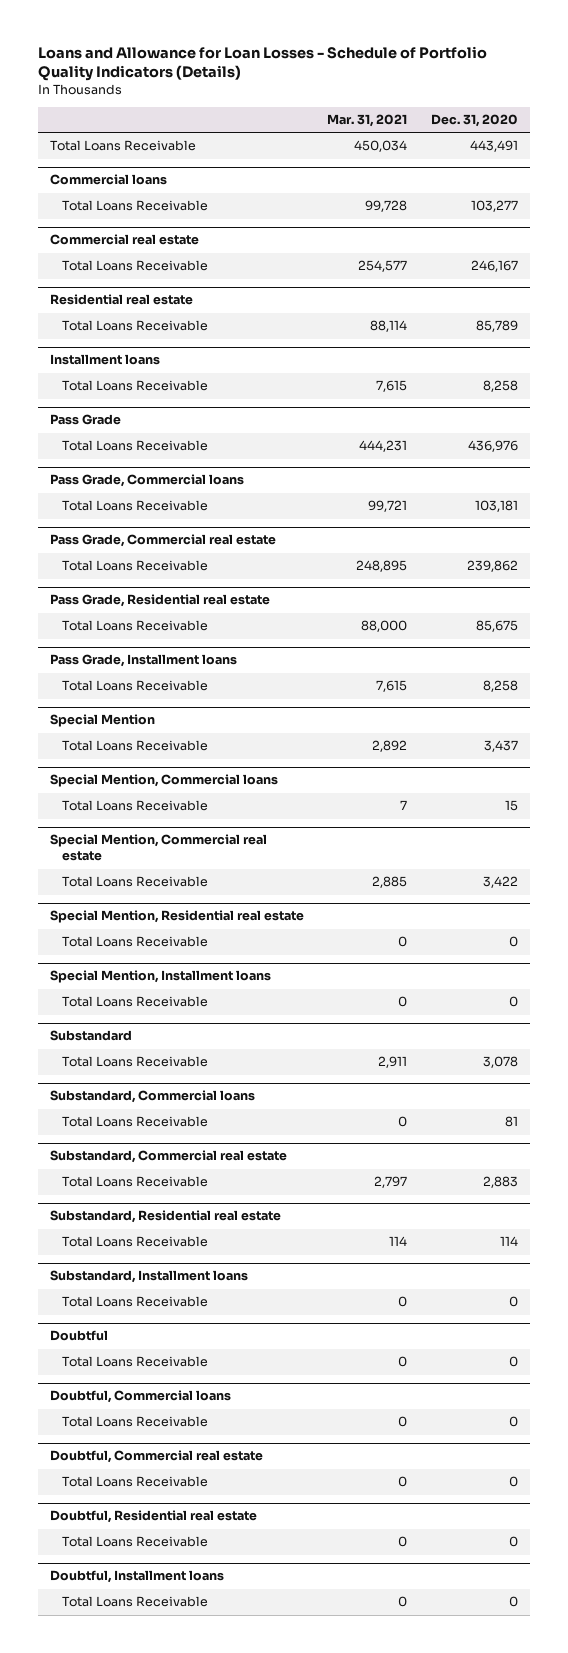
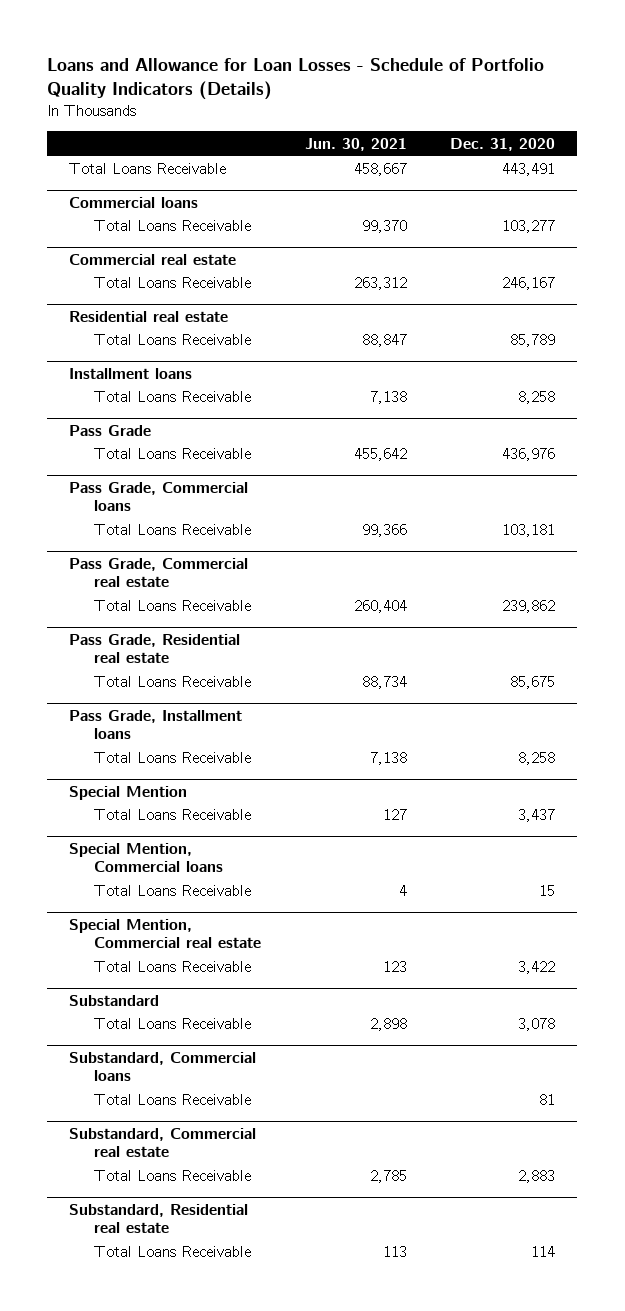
- | Mar. 31, 2021 | Dec. 31, 2020
+ | Jun. 30, 2021 | Dec. 31, 2020
- Special Mention, Residential real estate
- Total Loans Receivable | 0 | 0
- Special Mention, Installment loans
- Total Loans Receivable | 0 | 0
- Substandard, Installment loans
- Total Loans Receivable | 0 | 0
- Doubtful
- Total Loans Receivable | 0 | 0
- Doubtful, Commercial loans
- Total Loans Receivable | 0 | 0
- Doubtful, Commercial real estate
- Total Loans Receivable | 0 | 0
- Doubtful, Residential real estate
- Total Loans Receivable | 0 | 0
- Doubtful, Installment loans
- Total Loans Receivable | 0 | 0

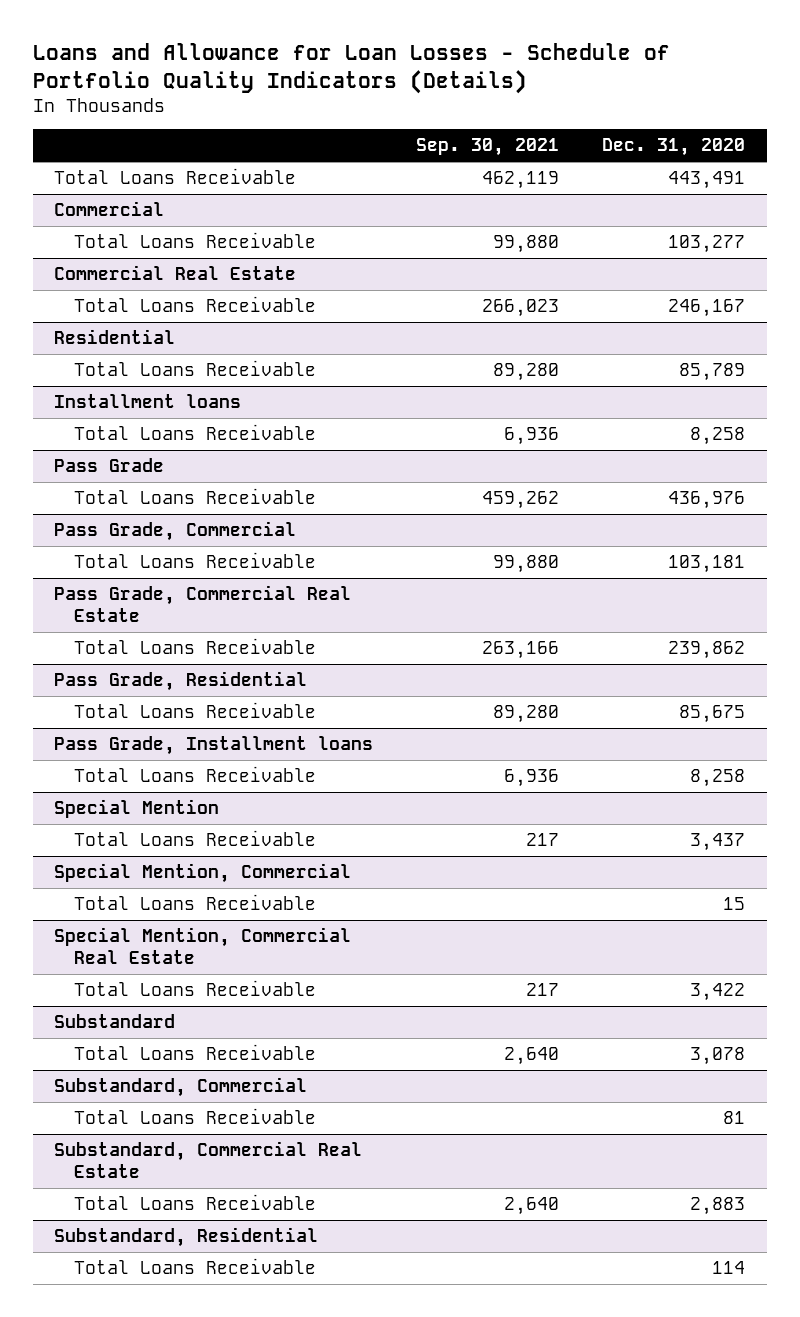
- | Jun. 30, 2021 | Dec. 31, 2020
+ | Sep. 30, 2021 | Dec. 31, 2020
- Commercial loans
+ Commercial
- Commercial real estate
+ Commercial Real Estate
- Residential real estate
+ Residential
- Pass Grade, Commercial loans
+ Pass Grade, Commercial
- Pass Grade, Commercial real estate
+ Pass Grade, Commercial Real Estate
- Pass Grade, Residential real estate
+ Pass Grade, Residential
- Special Mention, Commercial loans
+ Special Mention, Commercial
- Special Mention, Commercial real estate
+ Special Mention, Commercial Real Estate
- Substandard, Commercial loans
+ Substandard, Commercial
- Substandard, Commercial real estate
+ Substandard, Commercial Real Estate
- Substandard, Residential real estate
+ Substandard, Residential

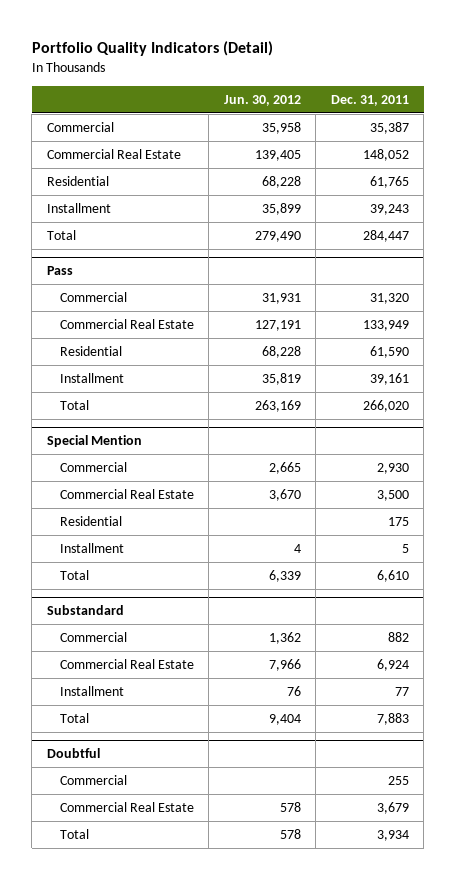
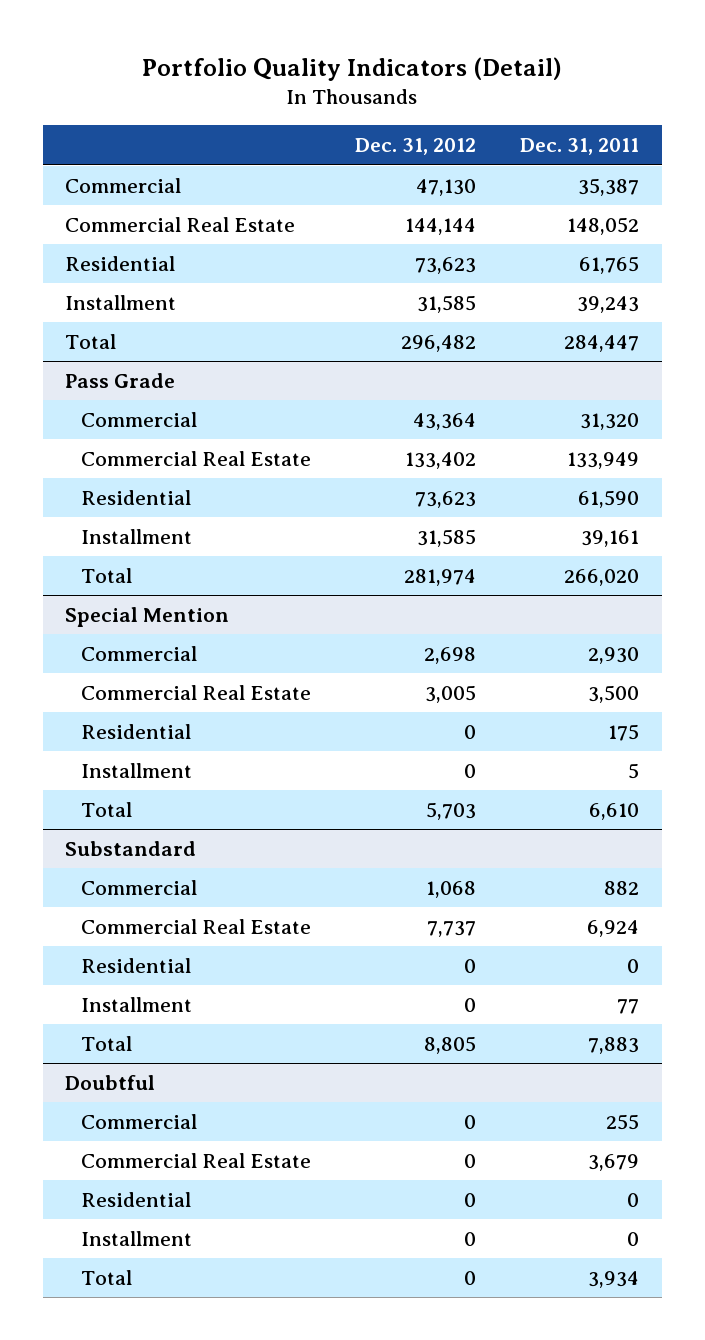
- | Jun. 30, 2012 | Dec. 31, 2011
+ | Dec. 31, 2012 | Dec. 31, 2011
- Pass
+ Pass Grade
@ Substandard
+ Residential | 0 | 0
@ Doubtful
+ Residential | 0 | 0
+ Installment | 0 | 0

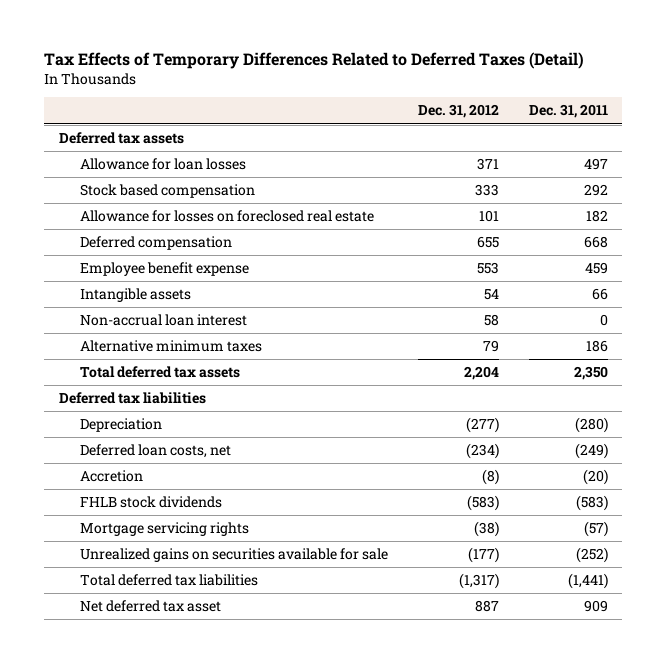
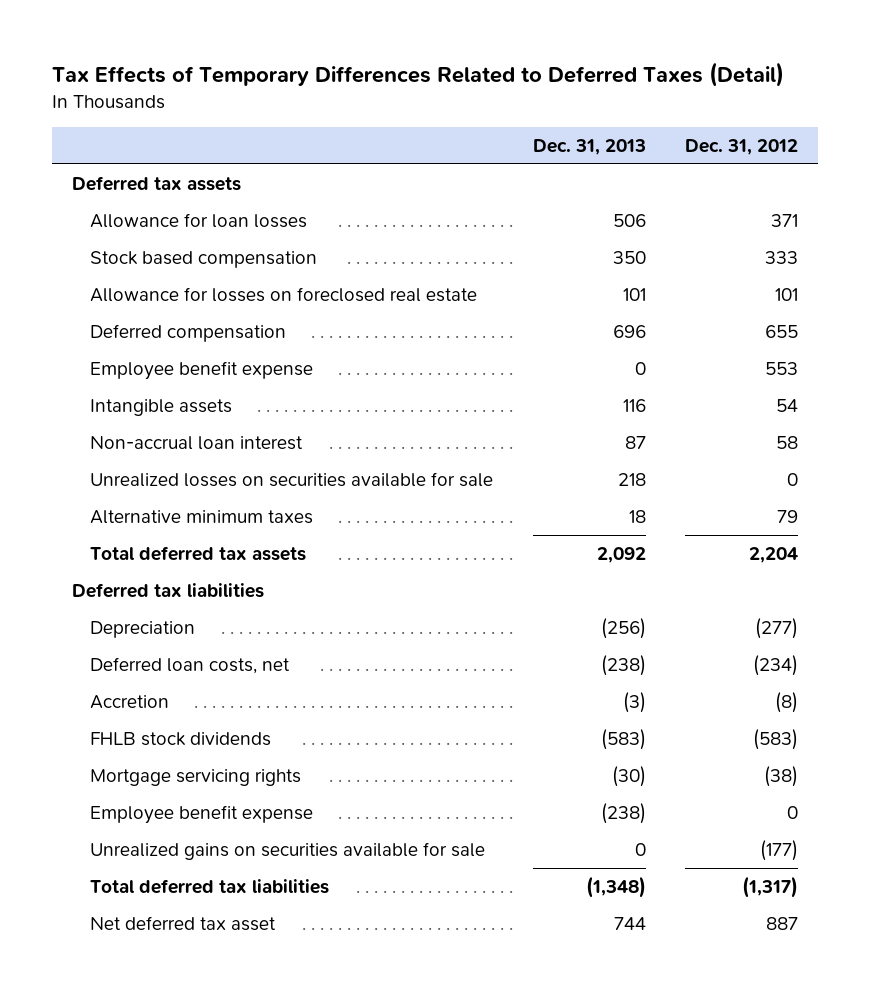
- | Dec. 31, 2012 | Dec. 31, 2011
+ | Dec. 31, 2013 | Dec. 31, 2012
+ Unrealized losses on securities available for sale | 218 | 0
+ Employee benefit expense | (238) | 0

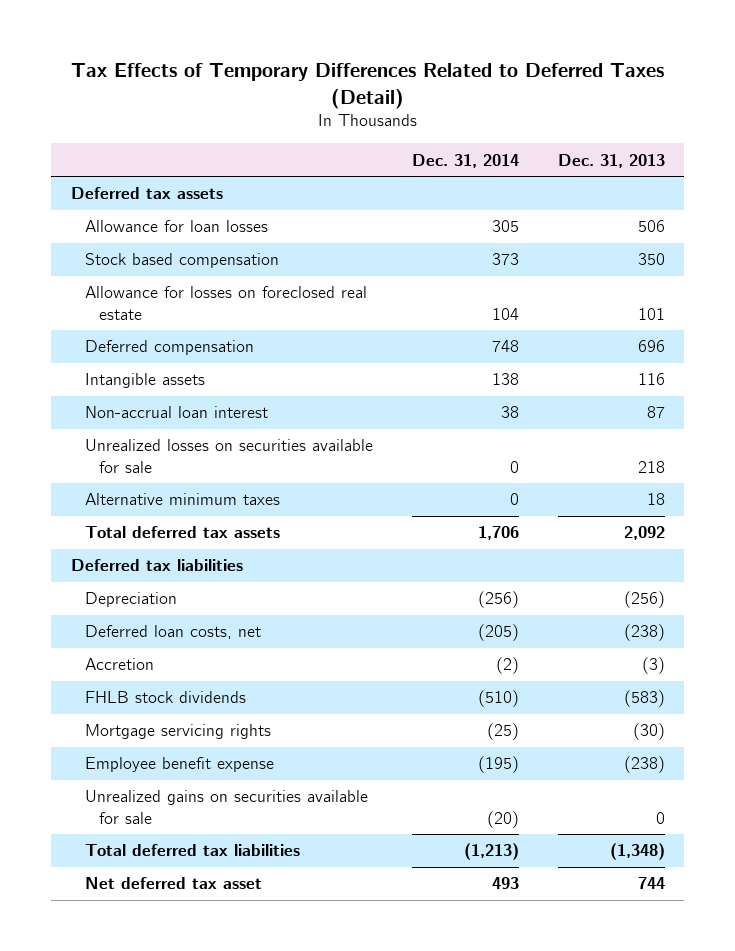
- | Dec. 31, 2013 | Dec. 31, 2012
+ | Dec. 31, 2014 | Dec. 31, 2013
- Employee benefit expense | 0 | 553

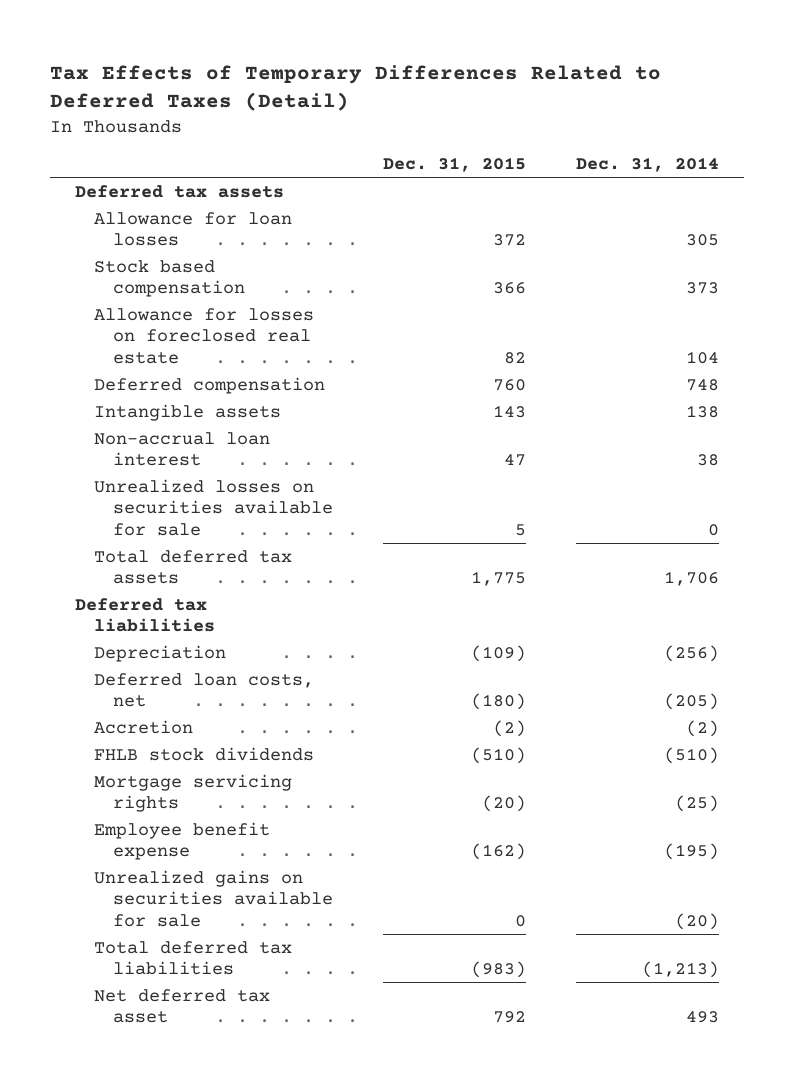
- | Dec. 31, 2014 | Dec. 31, 2013
+ | Dec. 31, 2015 | Dec. 31, 2014
- Alternative minimum taxes | 0 | 18

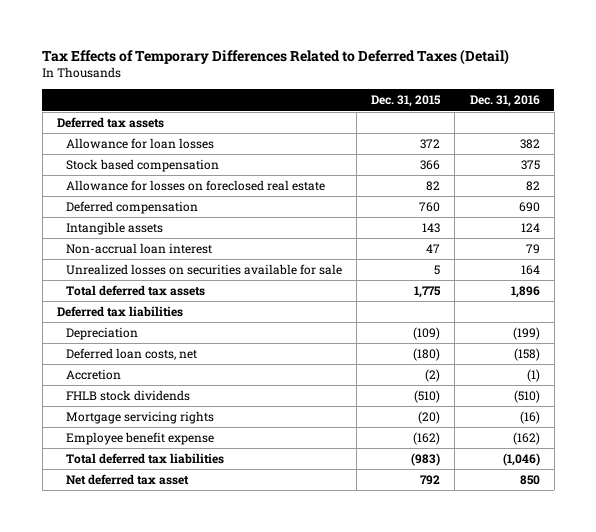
- | Dec. 31, 2015 | Dec. 31, 2014
+ | Dec. 31, 2015 | Dec. 31, 2016
- Unrealized gains on securities available for sale | 0 | (20)

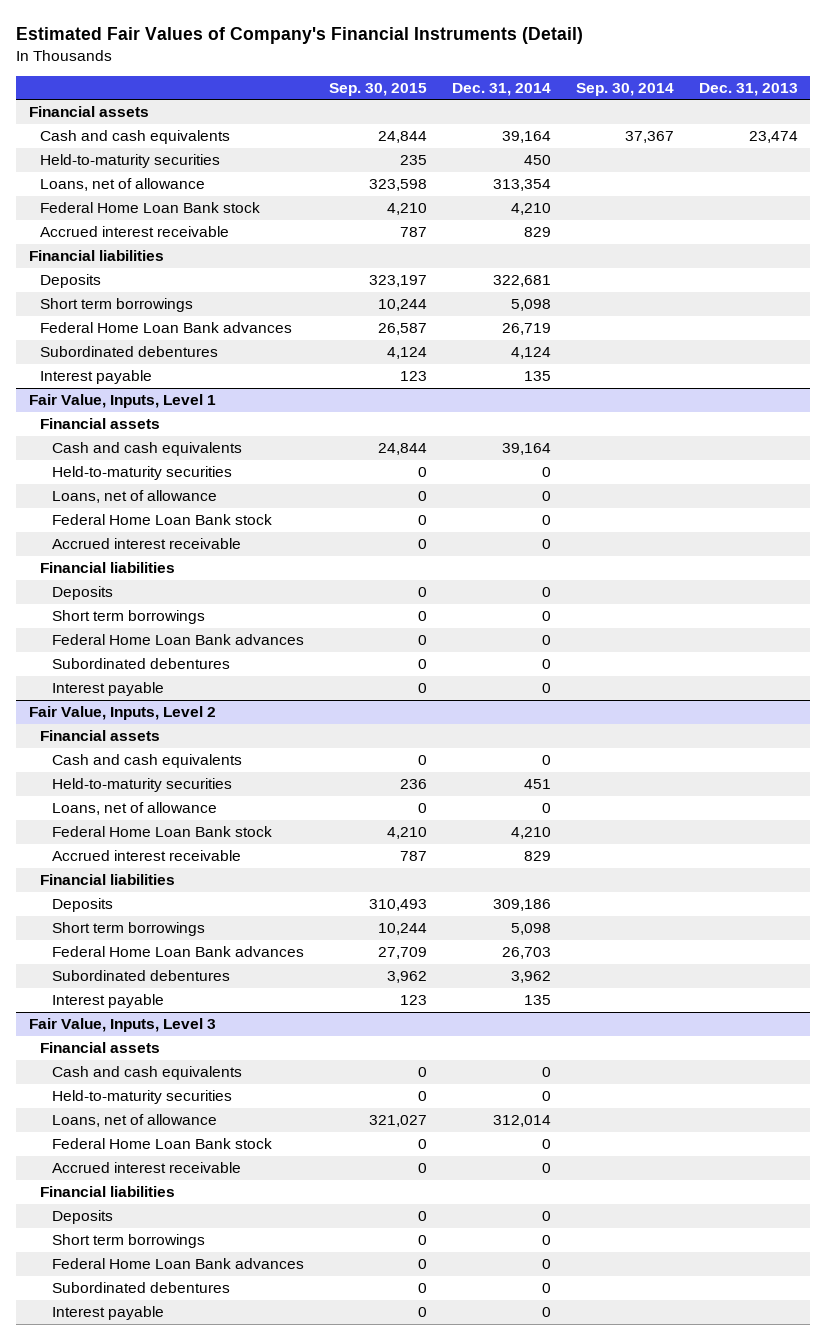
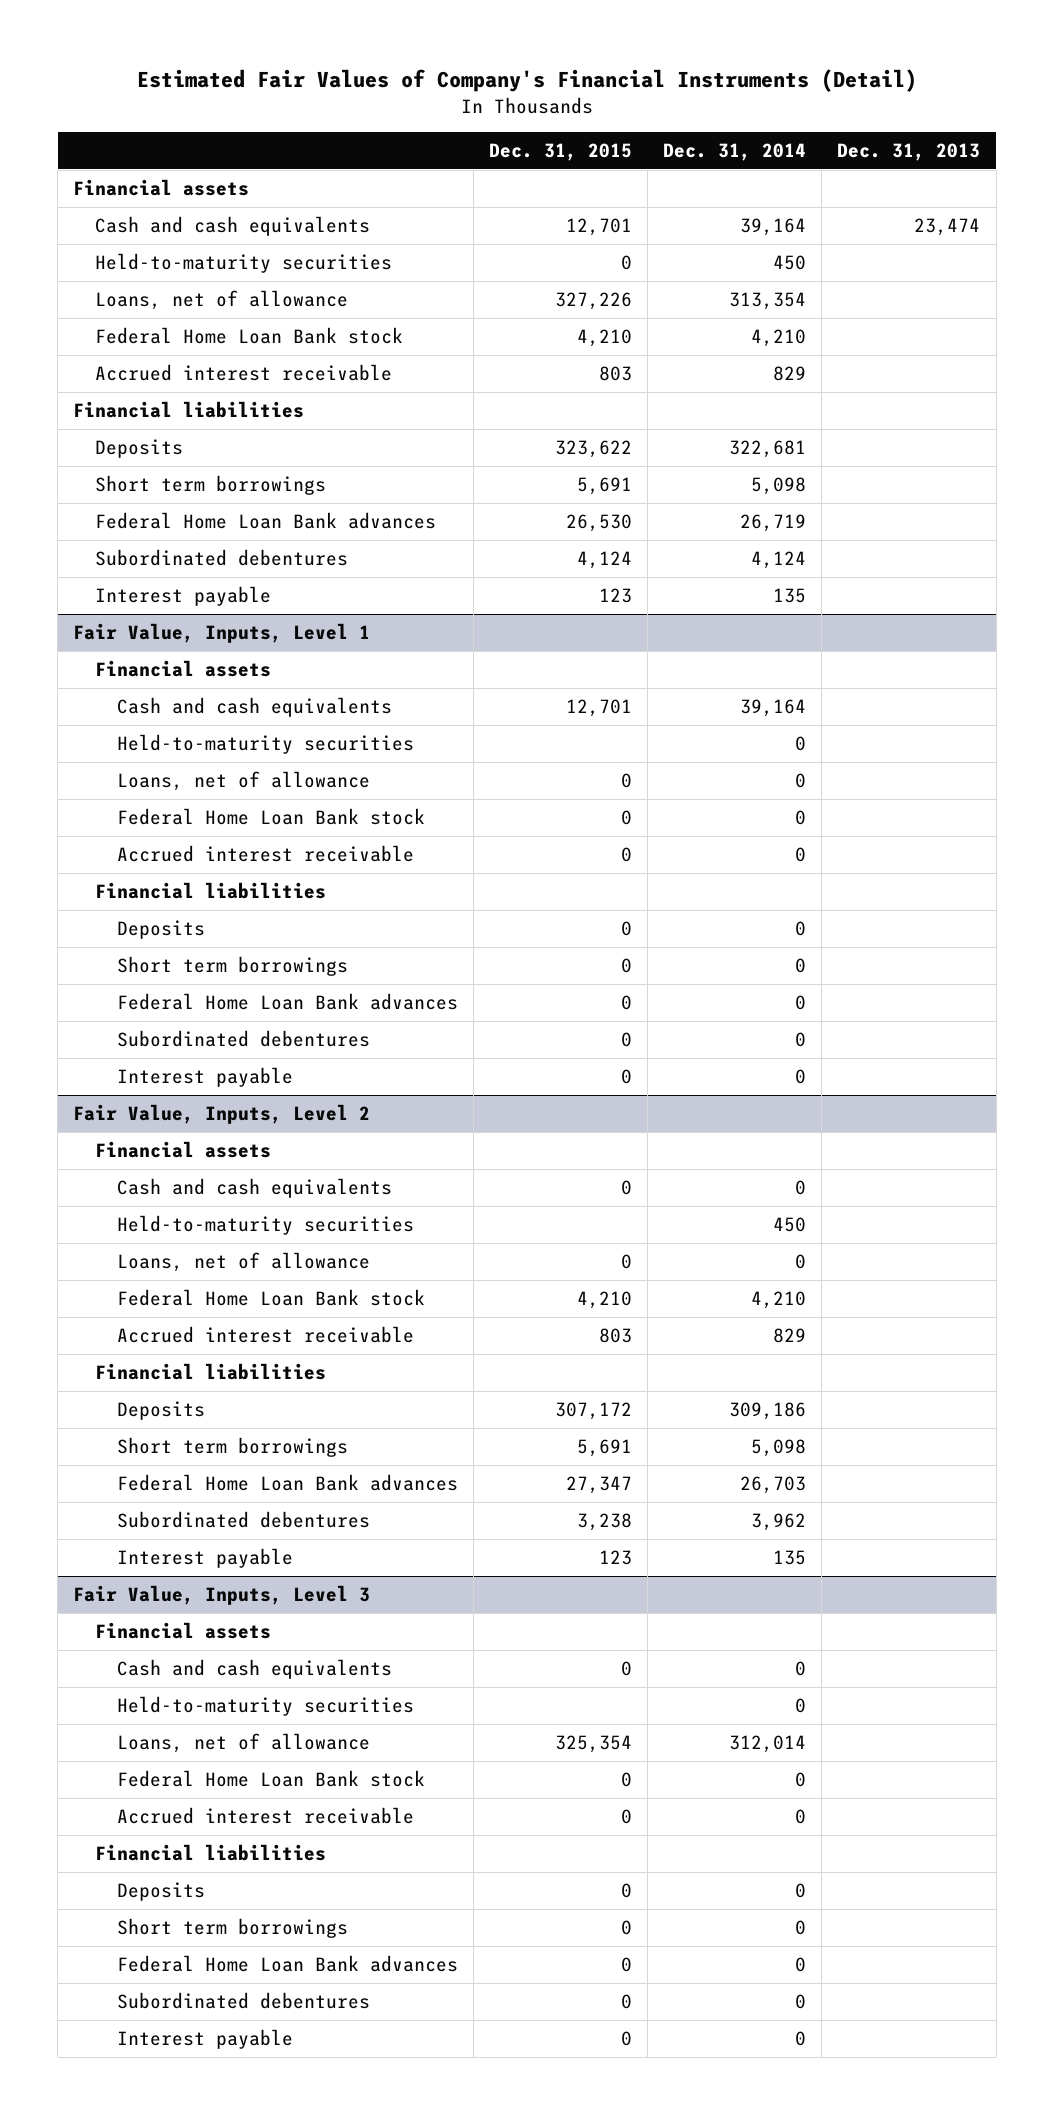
- | Sep. 30, 2015 | Dec. 31, 2014 | Sep. 30, 2014 | Dec. 31, 2013
+ | Dec. 31, 2015 | Dec. 31, 2014 | Dec. 31, 2013
@ Fair Value, Inputs, Level 2
- Held-to-maturity securities | 236 | 451 | |
+ Held-to-maturity securities | | 450 |

